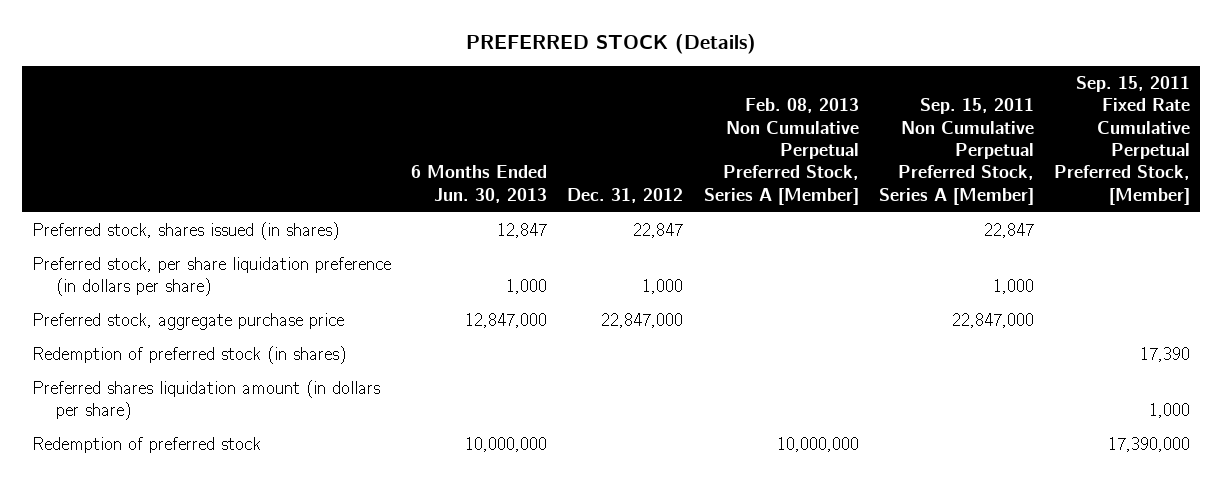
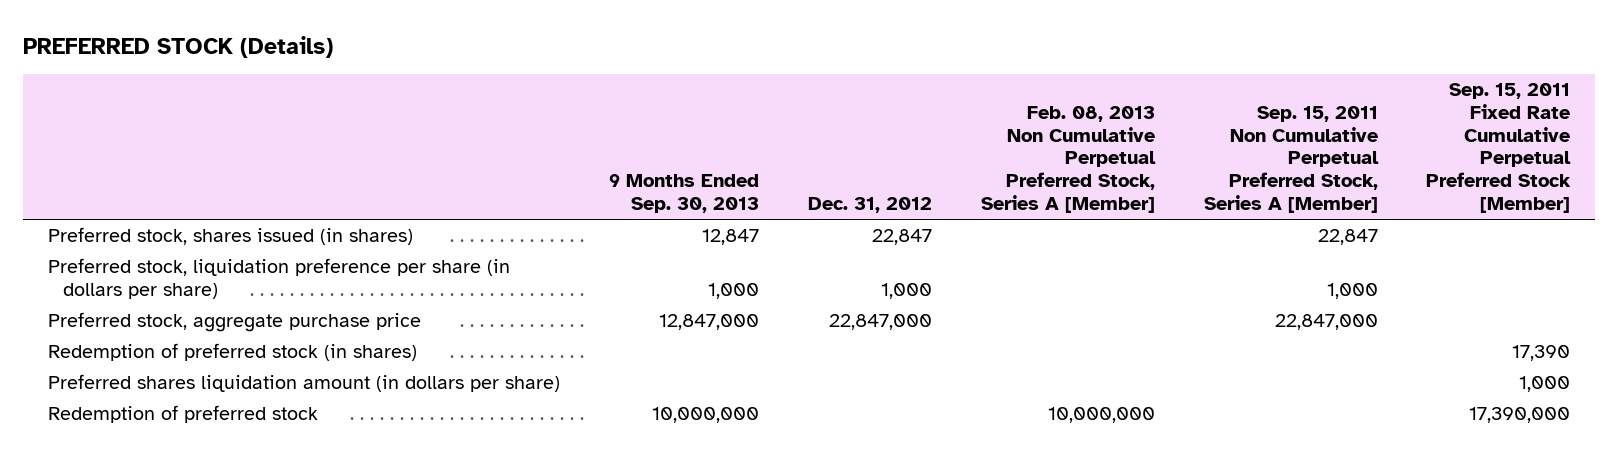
- | 6 Months Ended Jun. 30, 2013 | Dec. 31, 2012 | Feb. 08, 2013 Non Cumulative Perpetual Preferred Stock, Series A [Member] | Sep. 15, 2011 Non Cumulative Perpetual Preferred Stock, Series A [Member] | Sep. 15, 2011 Fixed Rate Cumulative Perpetual Preferred Stock, [Member]
+ | 9 Months Ended Sep. 30, 2013 | Dec. 31, 2012 | Feb. 08, 2013 Non Cumulative Perpetual Preferred Stock, Series A [Member] | Sep. 15, 2011 Non Cumulative Perpetual Preferred Stock, Series A [Member] | Sep. 15, 2011 Fixed Rate Cumulative Perpetual Preferred Stock [Member]
- Preferred stock, per share liquidation preference (in dollars per share) | 1,000 | 1,000 | | 1,000 |
+ Preferred stock, liquidation preference per share (in dollars per share) | 1,000 | 1,000 | | 1,000 |

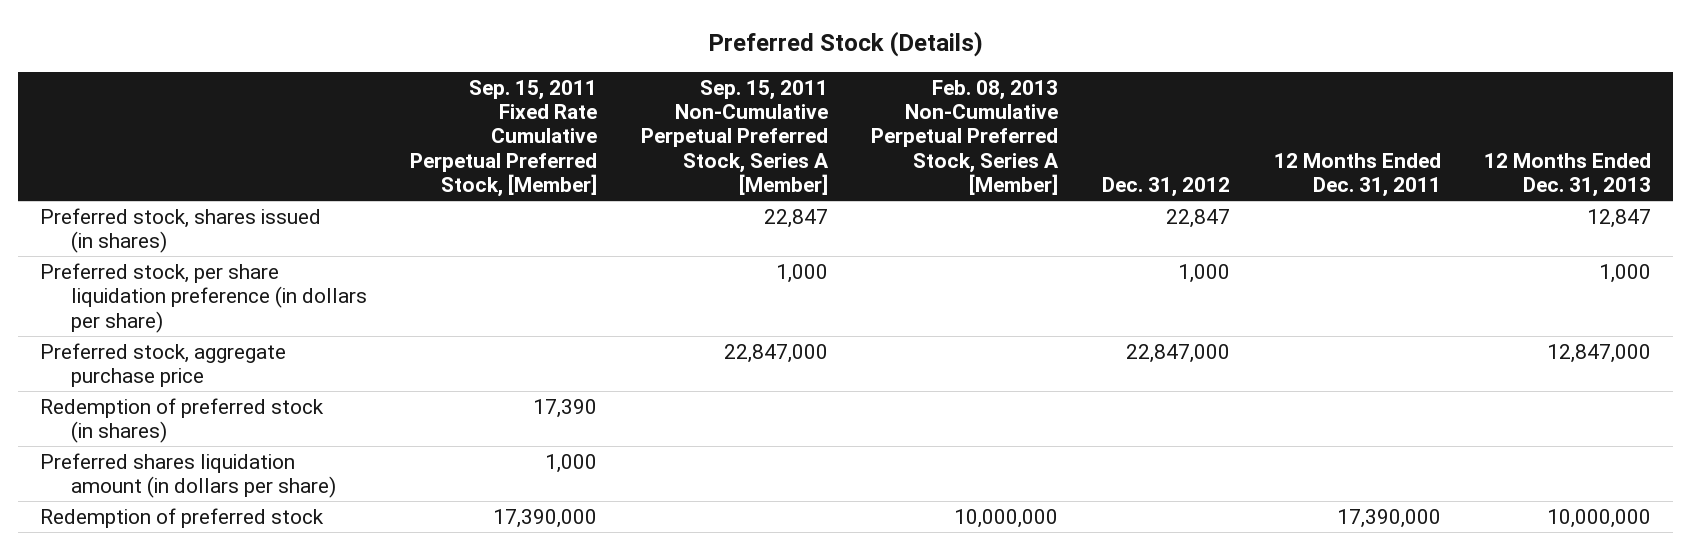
- PREFERRED STOCK (Details)
+ Preferred Stock (Details)
- | 9 Months Ended Sep. 30, 2013 | Dec. 31, 2012 | Feb. 08, 2013 Non Cumulative Perpetual Preferred Stock, Series A [Member] | Sep. 15, 2011 Non Cumulative Perpetual Preferred Stock, Series A [Member] | Sep. 15, 2011 Fixed Rate Cumulative Perpetual Preferred Stock [Member]
+ | Sep. 15, 2011 Fixed Rate Cumulative Perpetual Preferred Stock, [Member] | Sep. 15, 2011 Non-Cumulative Perpetual Preferred Stock, Series A [Member] | Feb. 08, 2013 Non-Cumulative Perpetual Preferred Stock, Series A [Member] | Dec. 31, 2012 | 12 Months Ended Dec. 31, 2011 | 12 Months Ended Dec. 31, 2013
- Preferred stock, liquidation preference per share (in dollars per share) | 1,000 | 1,000 | | 1,000 |
+ Preferred stock, per share liquidation preference (in dollars per share) | | 1,000 | | 1,000 | | 1,000

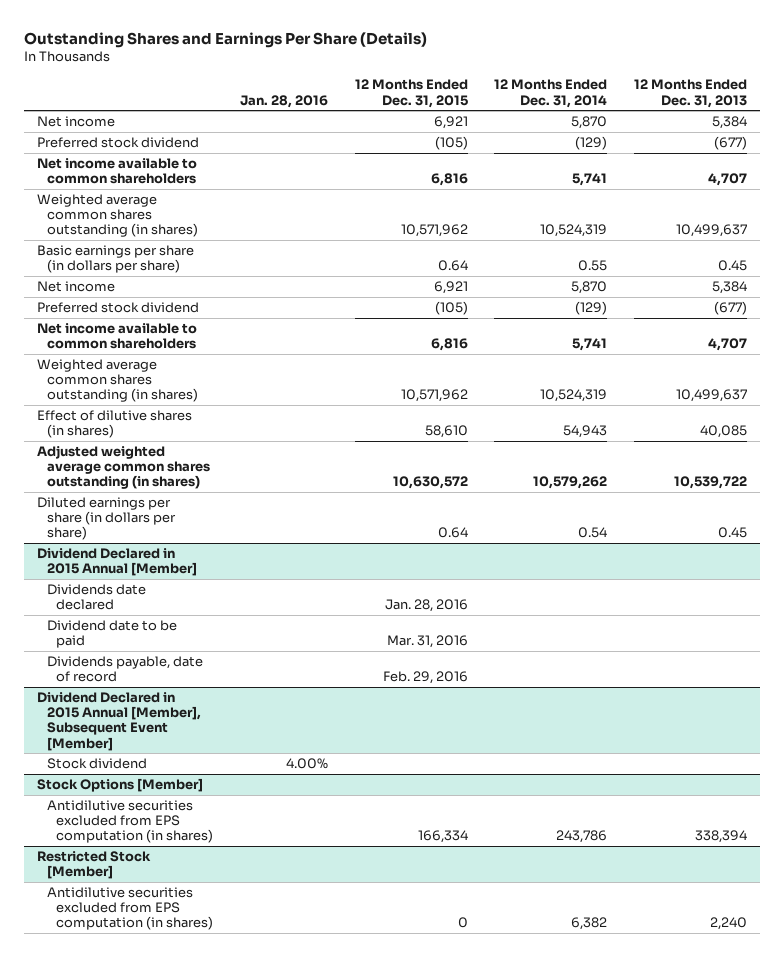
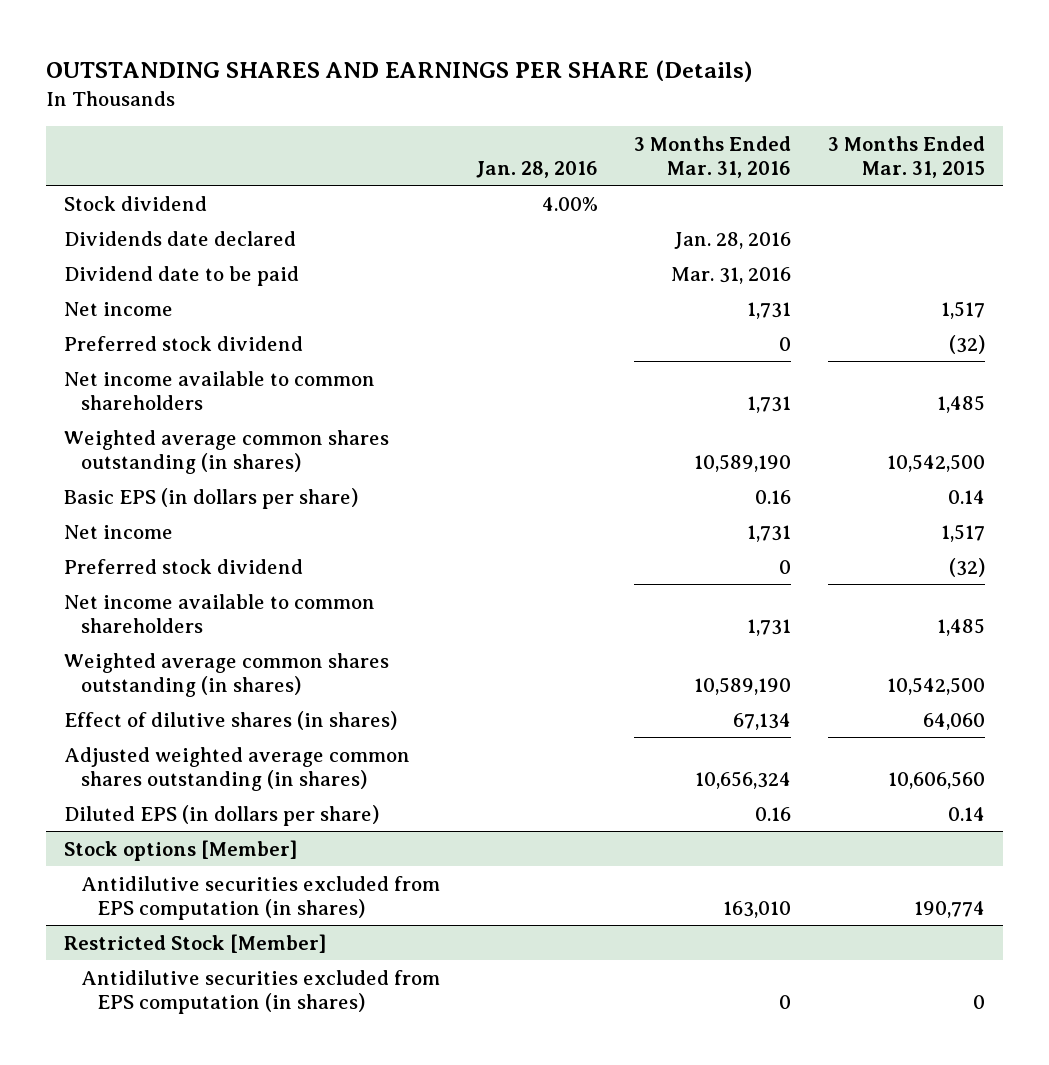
- Outstanding Shares and Earnings Per Share (Details)
+ OUTSTANDING SHARES AND EARNINGS PER SHARE (Details)
- | Jan. 28, 2016 | 12 Months Ended Dec. 31, 2015 | 12 Months Ended Dec. 31, 2014 | 12 Months Ended Dec. 31, 2013
+ | Jan. 28, 2016 | 3 Months Ended Mar. 31, 2016 | 3 Months Ended Mar. 31, 2015
+ Stock dividend | 4.00% | |
+ Dividends date declared | | Jan. 28, 2016 |
+ Dividend date to be paid | | Mar. 31, 2016 |
- Basic earnings per share (in dollars per share) | | 0.64 | 0.55 | 0.45
+ Basic EPS (in dollars per share) | | 0.16 | 0.14
- Diluted earnings per share (in dollars per share) | | 0.64 | 0.54 | 0.45
- Dividend Declared in 2015 Annual [Member]
- Dividends date declared | | Jan. 28, 2016 | |
- Dividend date to be paid | | Mar. 31, 2016 | |
- Dividends payable, date of record | | Feb. 29, 2016 | |
- Dividend Declared in 2015 Annual [Member], Subsequent Event [Member]
- Stock dividend | 4.00% | | |
- Stock Options [Member]
+ Diluted EPS (in dollars per share) | | 0.16 | 0.14
+ Stock options [Member]

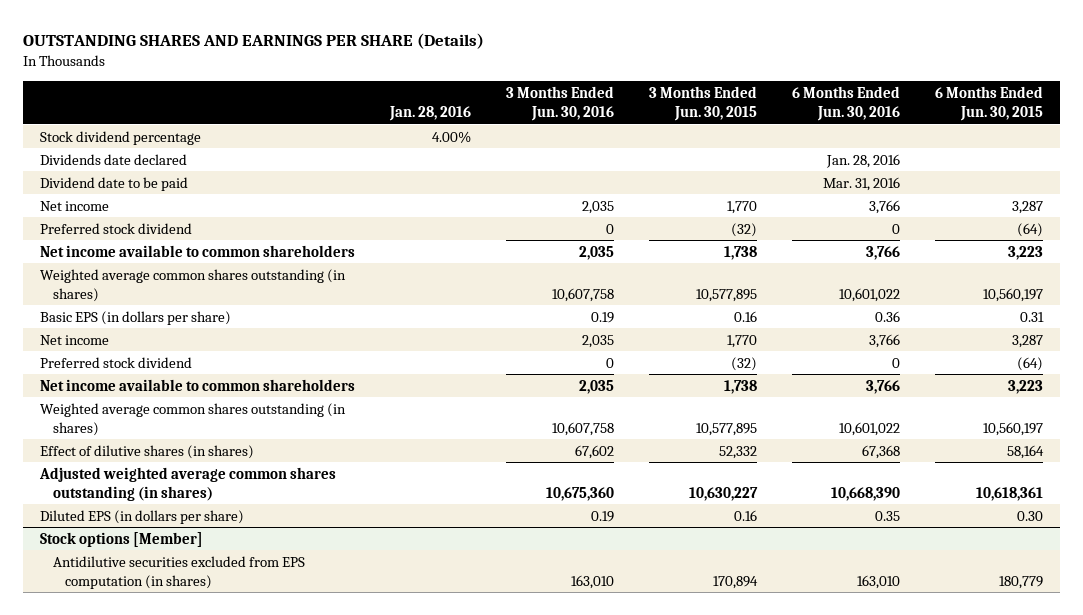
- | Jan. 28, 2016 | 3 Months Ended Mar. 31, 2016 | 3 Months Ended Mar. 31, 2015
+ | Jan. 28, 2016 | 3 Months Ended Jun. 30, 2016 | 3 Months Ended Jun. 30, 2015 | 6 Months Ended Jun. 30, 2016 | 6 Months Ended Jun. 30, 2015
- Stock dividend | 4.00% | |
+ Stock dividend percentage | 4.00% | | | |
- Restricted Stock [Member]
- Antidilutive securities excluded from EPS computation (in shares) | | 0 | 0

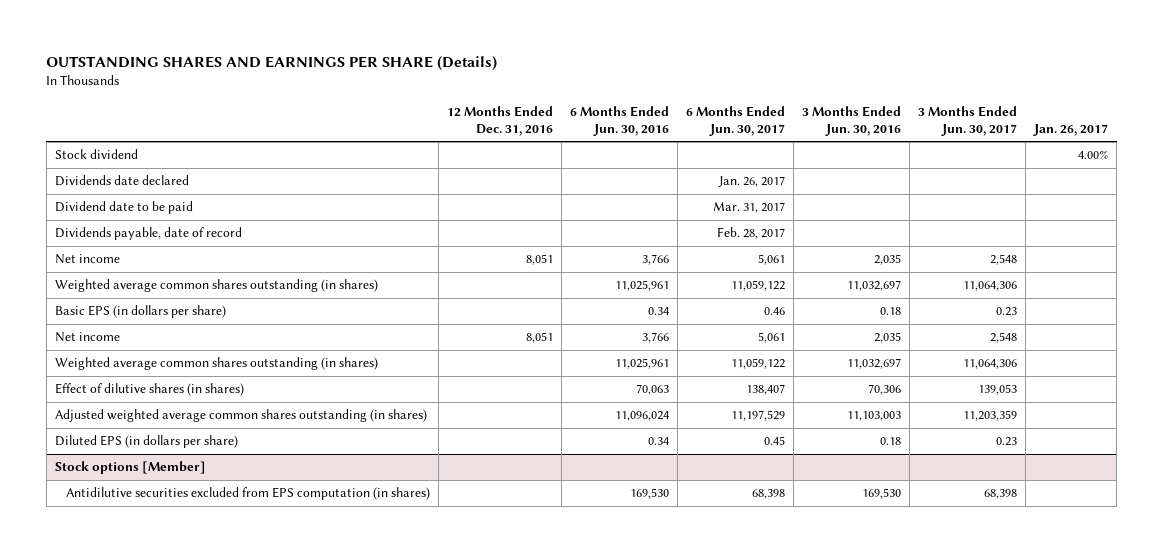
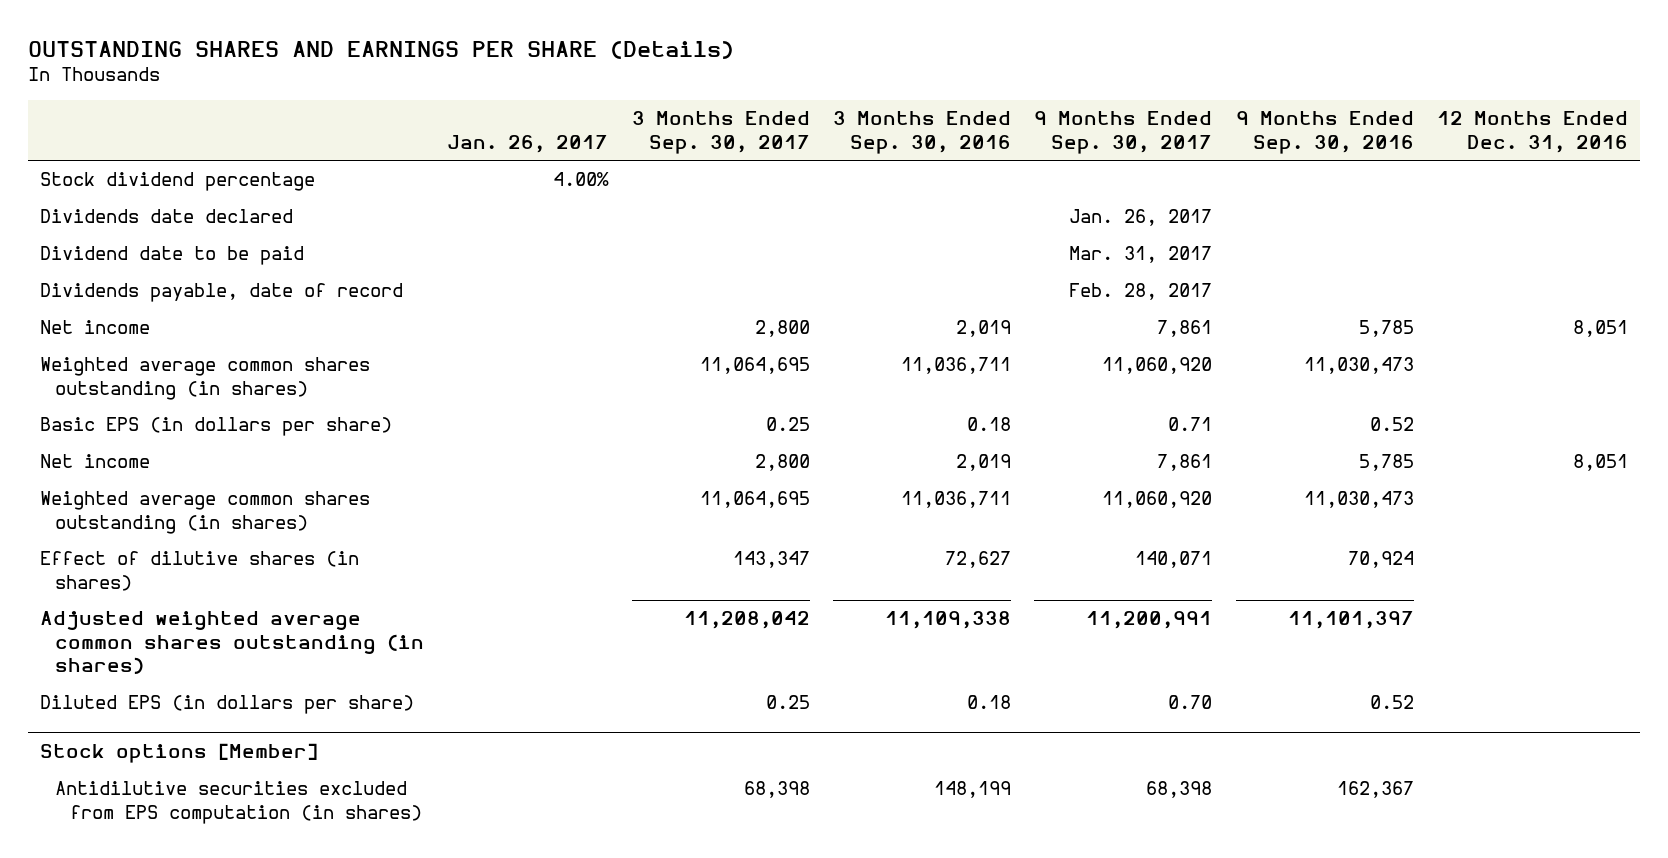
- | 12 Months Ended Dec. 31, 2016 | 6 Months Ended Jun. 30, 2016 | 6 Months Ended Jun. 30, 2017 | 3 Months Ended Jun. 30, 2016 | 3 Months Ended Jun. 30, 2017 | Jan. 26, 2017
+ | Jan. 26, 2017 | 3 Months Ended Sep. 30, 2017 | 3 Months Ended Sep. 30, 2016 | 9 Months Ended Sep. 30, 2017 | 9 Months Ended Sep. 30, 2016 | 12 Months Ended Dec. 31, 2016
- Stock dividend | | | | | | 4.00%
+ Stock dividend percentage | 4.00% | | | | |

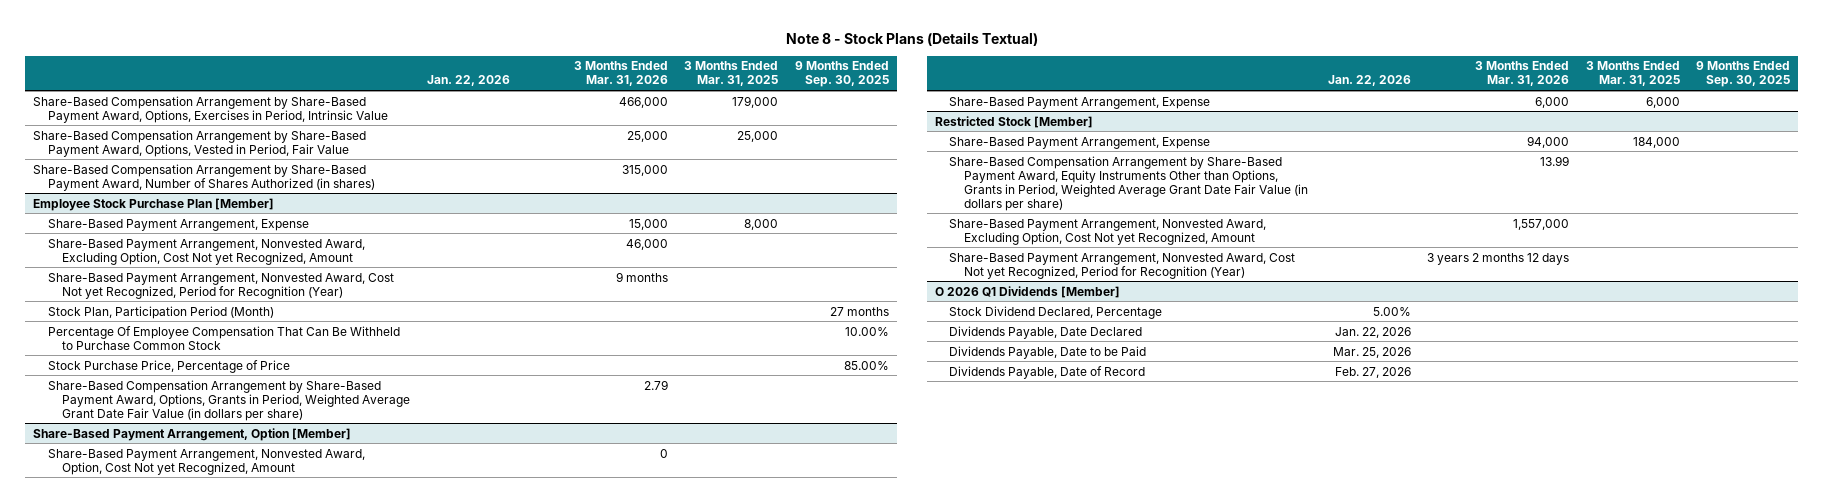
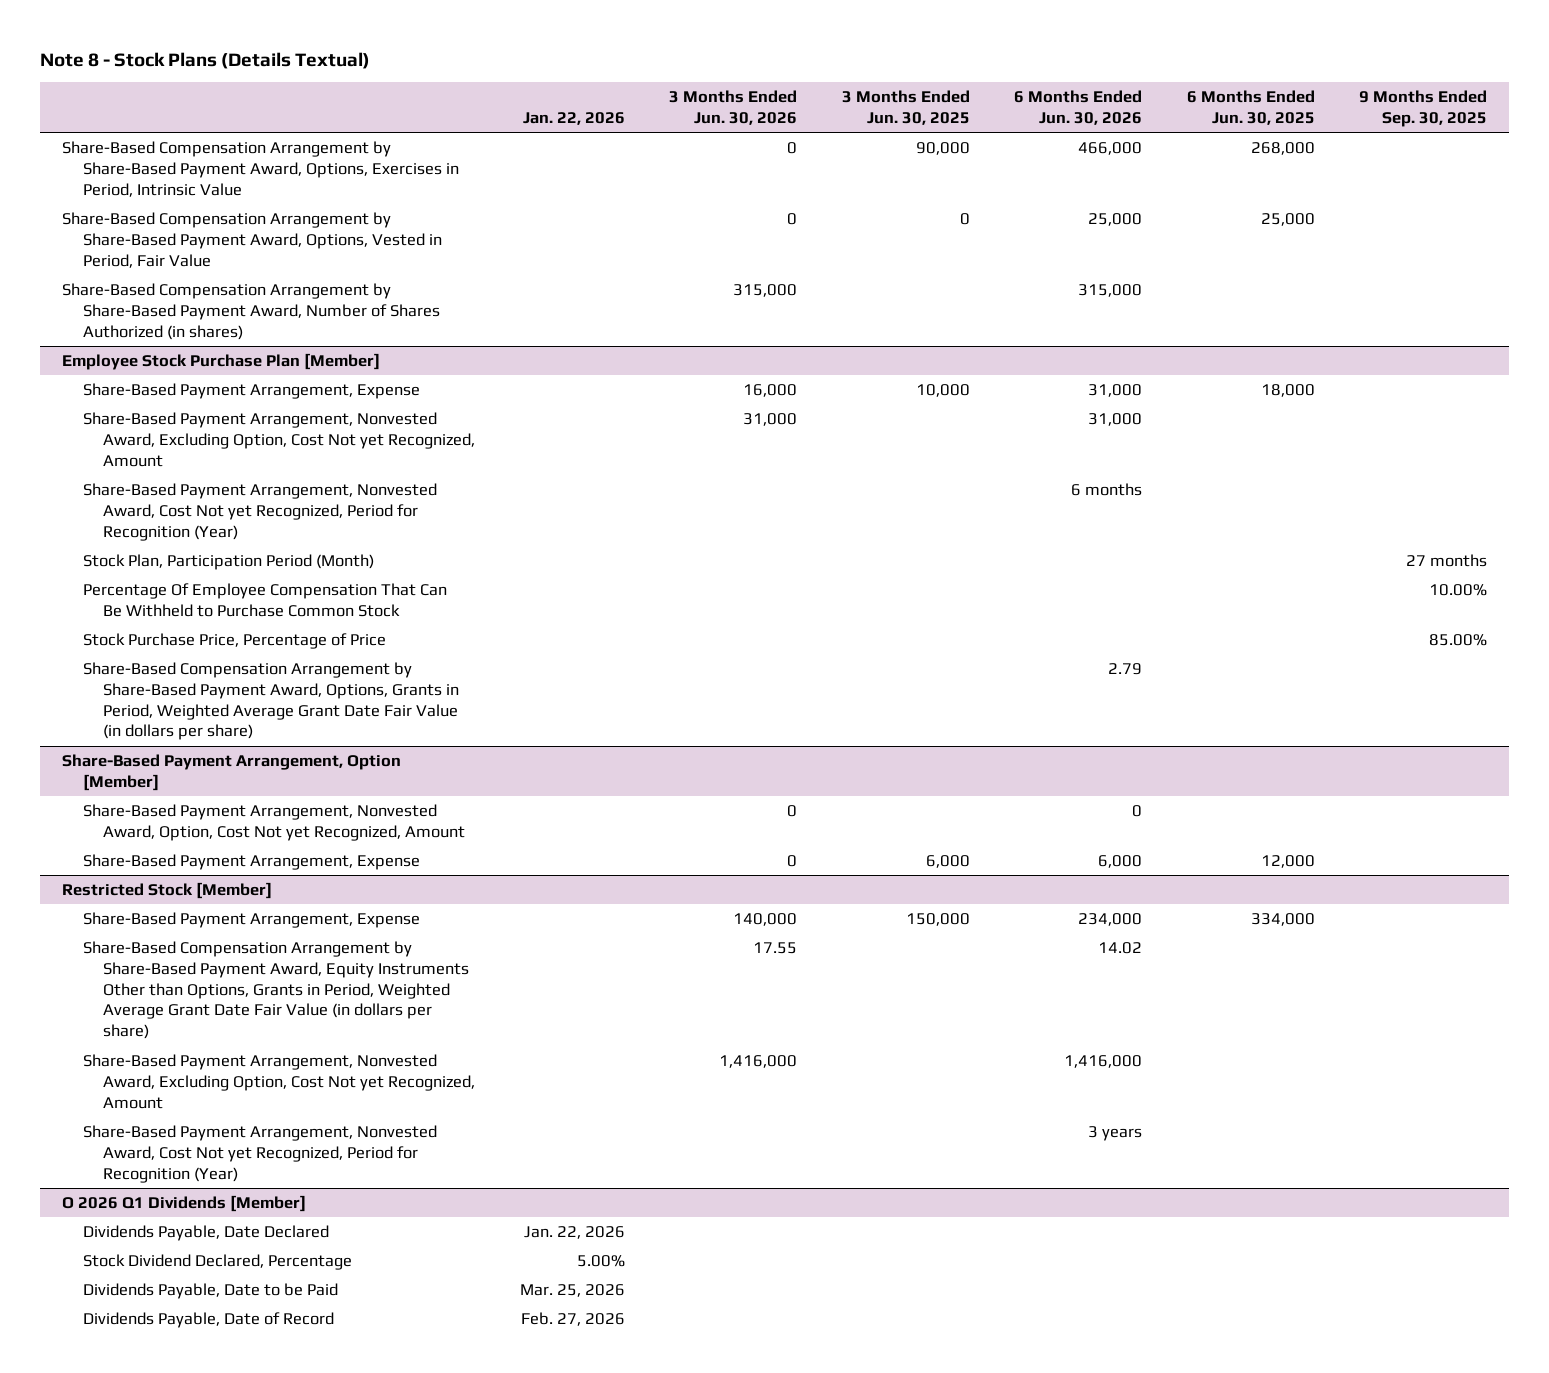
- | Jan. 22, 2026 | 3 Months Ended Mar. 31, 2026 | 3 Months Ended Mar. 31, 2025 | 9 Months Ended Sep. 30, 2025
+ | Jan. 22, 2026 | 3 Months Ended Jun. 30, 2026 | 3 Months Ended Jun. 30, 2025 | 6 Months Ended Jun. 30, 2026 | 6 Months Ended Jun. 30, 2025 | 9 Months Ended Sep. 30, 2025
@ O 2026 Q1 Dividends [Member]
moved down: Stock Dividend Declared, Percentage | 5.00% | | | | |

